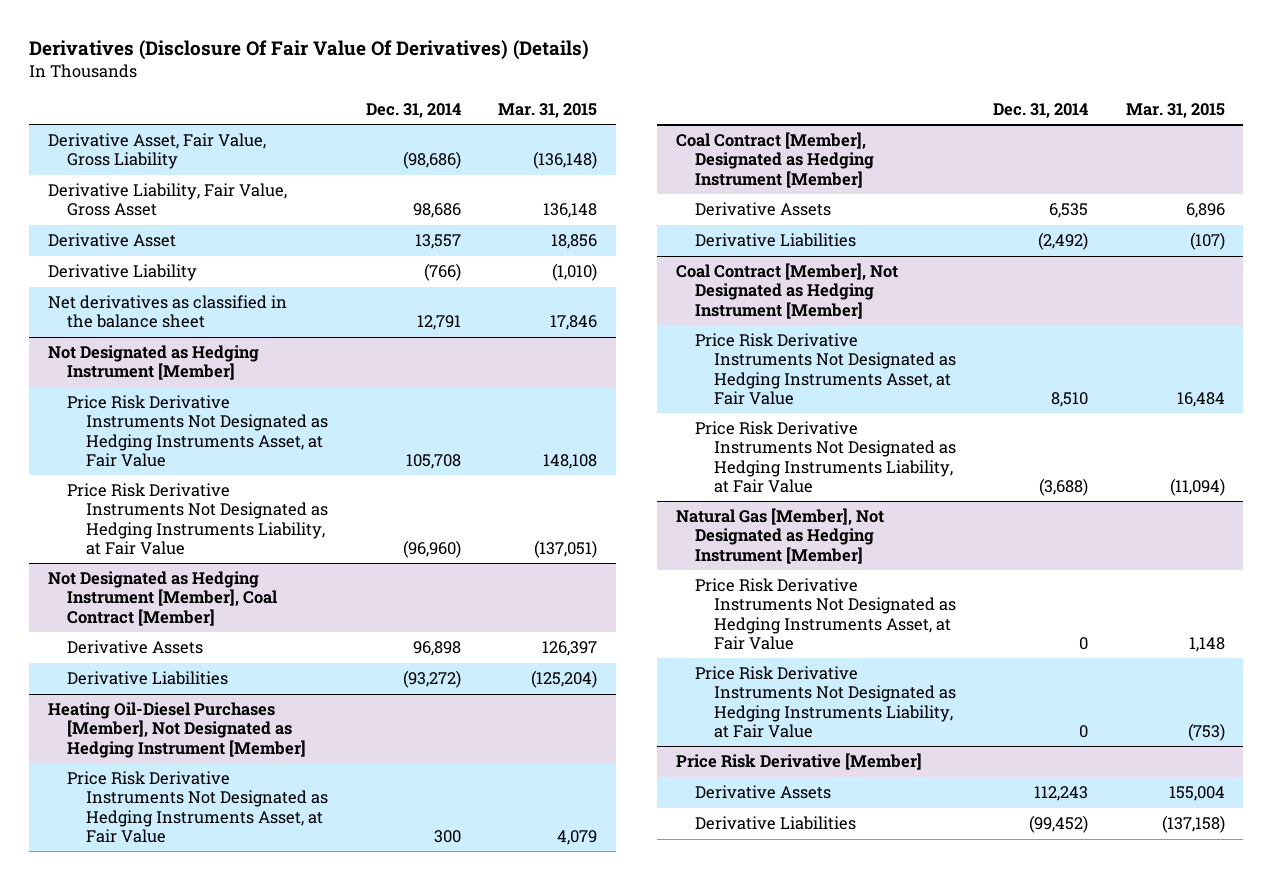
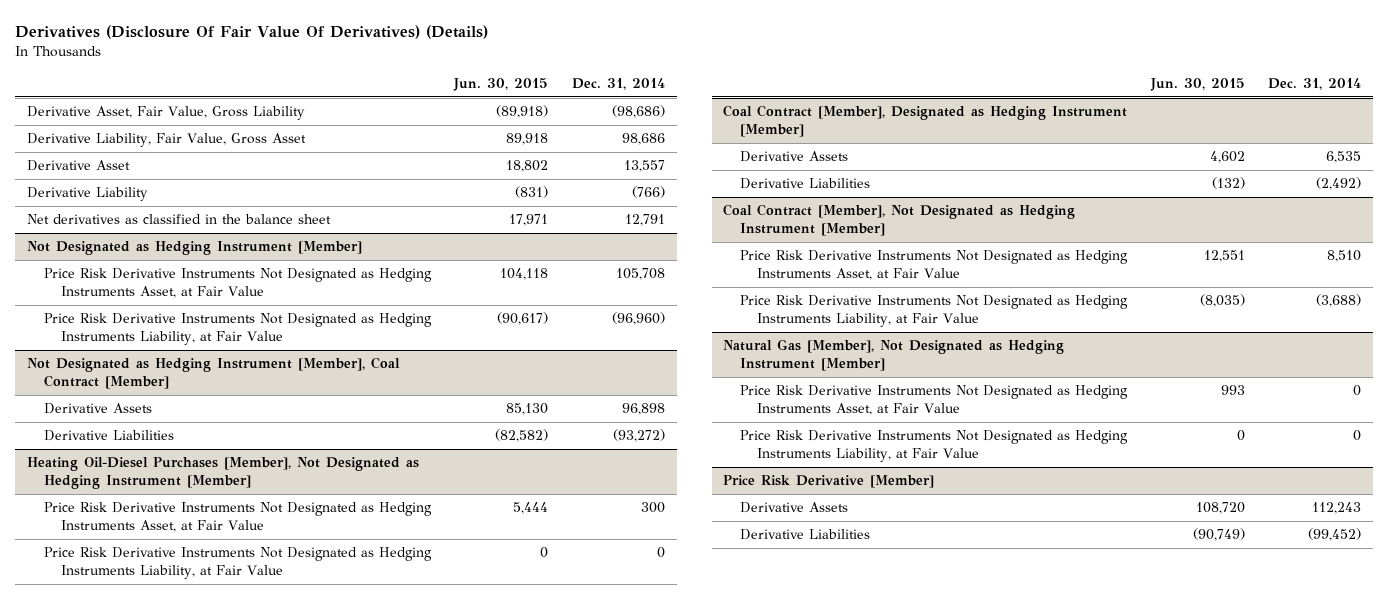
- | Dec. 31, 2014 | Mar. 31, 2015
+ | Jun. 30, 2015 | Dec. 31, 2014
@ Heating Oil-Diesel Purchases [Member], Not Designated as Hedging Instrument [Member]
+ Price Risk Derivative Instruments Not Designated as Hedging Instruments Liability, at Fair Value | 0 | 0

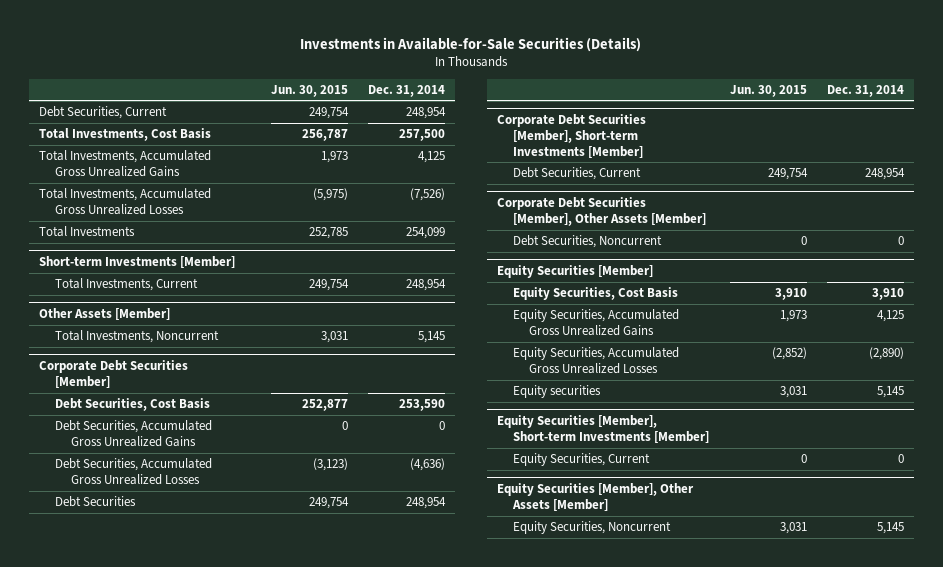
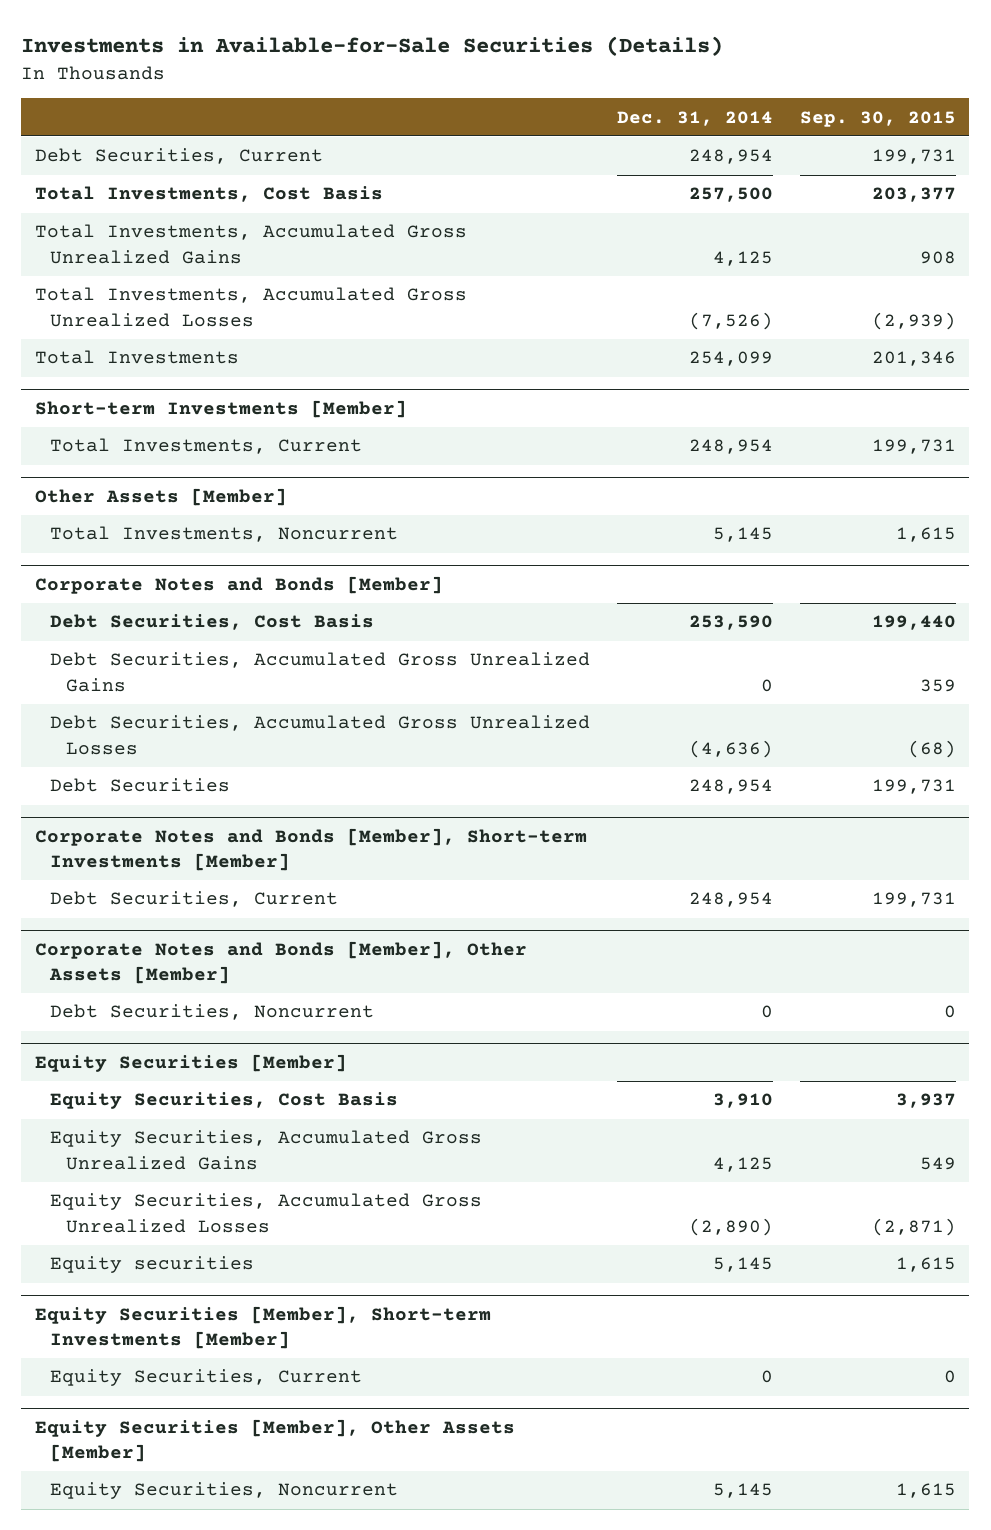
- | Jun. 30, 2015 | Dec. 31, 2014
+ | Dec. 31, 2014 | Sep. 30, 2015
- Corporate Debt Securities [Member]
+ Corporate Notes and Bonds [Member]
- Corporate Debt Securities [Member], Short-term Investments [Member]
+ Corporate Notes and Bonds [Member], Short-term Investments [Member]
- Corporate Debt Securities [Member], Other Assets [Member]
+ Corporate Notes and Bonds [Member], Other Assets [Member]

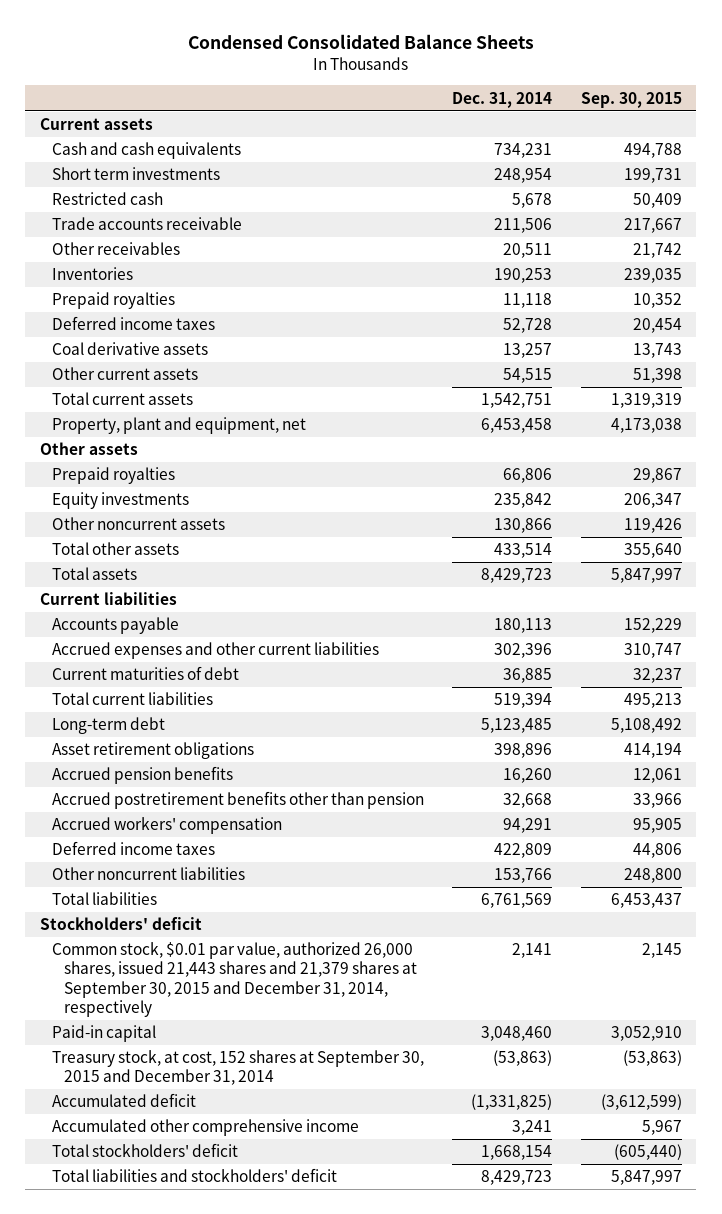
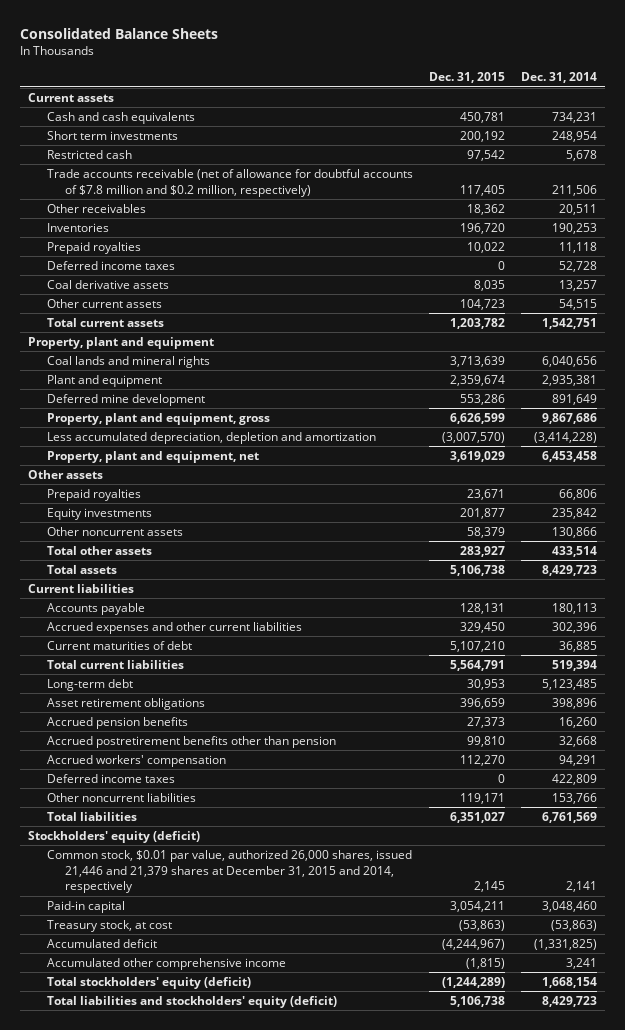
- Condensed Consolidated Balance Sheets
+ Consolidated Balance Sheets
- | Dec. 31, 2014 | Sep. 30, 2015
+ | Dec. 31, 2015 | Dec. 31, 2014
- Trade accounts receivable | 211,506 | 217,667
+ Trade accounts receivable (net of allowance for doubtful accounts of $7.8 million and $0.2 million, respectively) | 117,405 | 211,506
+ Property, plant and equipment
+ Coal lands and mineral rights | 3,713,639 | 6,040,656
+ Plant and equipment | 2,359,674 | 2,935,381
+ Deferred mine development | 553,286 | 891,649
+ Property, plant and equipment, gross | 6,626,599 | 9,867,686
+ Less accumulated depreciation, depletion and amortization | (3,007,570) | (3,414,228)
- Stockholders' deficit
- Common stock, $0.01 par value, authorized 26,000 shares, issued 21,443 shares and 21,379 shares at September 30, 2015 and December 31, 2014, respectively | 2,141 | 2,145
+ Stockholders' equity (deficit)
+ Common stock, $0.01 par value, authorized 26,000 shares, issued 21,446 and 21,379 shares at December 31, 2015 and 2014, respectively | 2,145 | 2,141
- Treasury stock, at cost, 152 shares at September 30, 2015 and December 31, 2014 | (53,863) | (53,863)
+ Treasury stock, at cost | (53,863) | (53,863)
- Total stockholders' deficit | 1,668,154 | (605,440)
- Total liabilities and stockholders' deficit | 8,429,723 | 5,847,997
+ Total stockholders' equity (deficit) | (1,244,289) | 1,668,154
+ Total liabilities and stockholders' equity (deficit) | 5,106,738 | 8,429,723

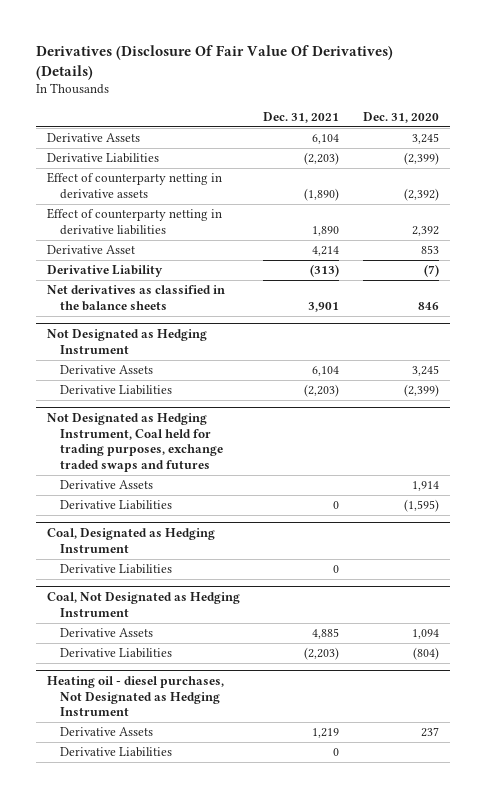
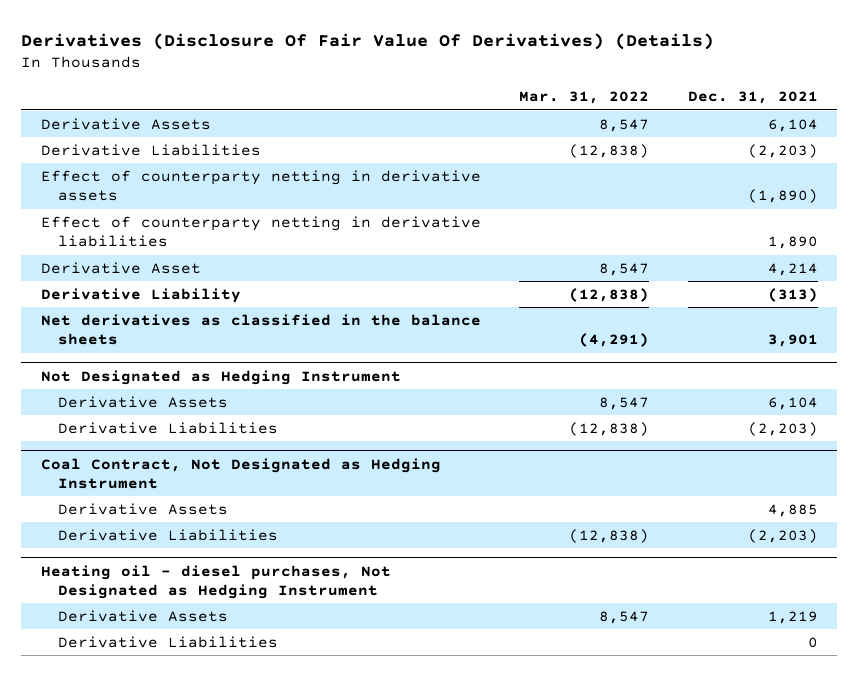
- | Dec. 31, 2021 | Dec. 31, 2020
+ | Mar. 31, 2022 | Dec. 31, 2021
- Not Designated as Hedging Instrument, Coal held for trading purposes, exchange traded swaps and futures
- Derivative Assets | | 1,914
- Derivative Liabilities | 0 | (1,595)
- Coal, Designated as Hedging Instrument
- Derivative Liabilities | 0 |
- Coal, Not Designated as Hedging Instrument
+ Coal Contract, Not Designated as Hedging Instrument

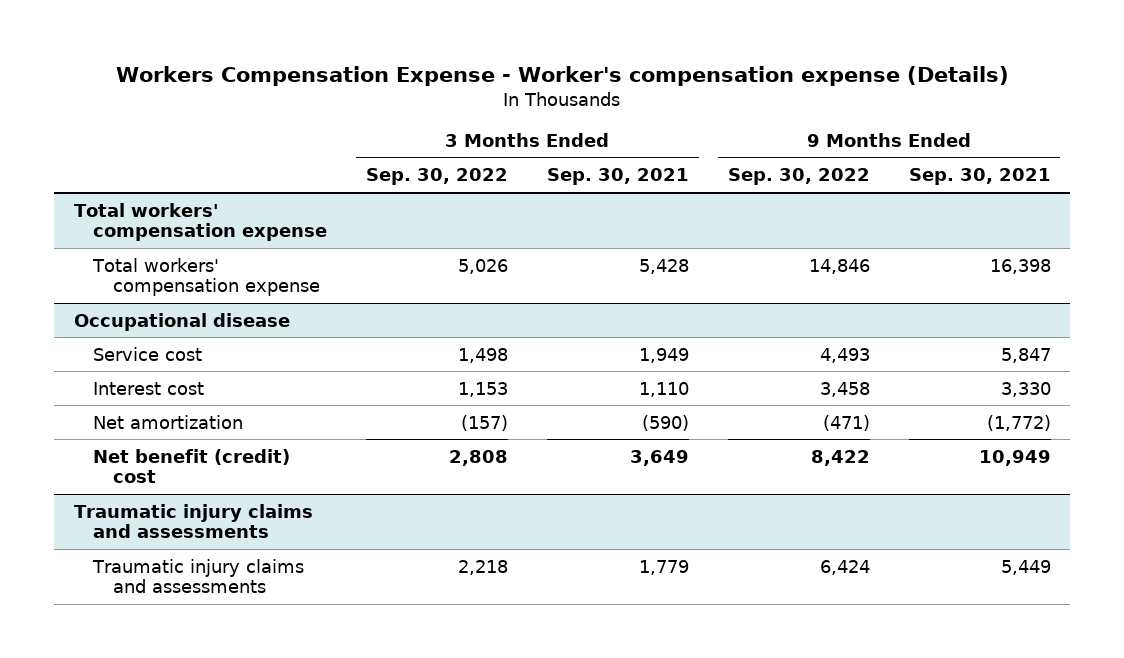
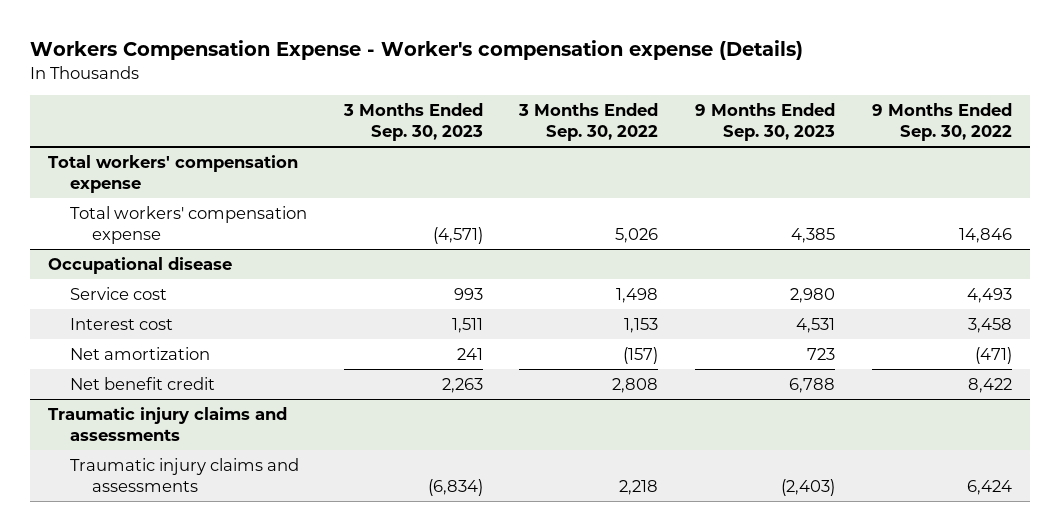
- | 3 Months Ended Sep. 30, 2022 | 3 Months Ended Sep. 30, 2021 | 9 Months Ended Sep. 30, 2022 | 9 Months Ended Sep. 30, 2021
+ | 3 Months Ended Sep. 30, 2023 | 3 Months Ended Sep. 30, 2022 | 9 Months Ended Sep. 30, 2023 | 9 Months Ended Sep. 30, 2022
@ Occupational disease
- Net benefit (credit) cost | 2,808 | 3,649 | 8,422 | 10,949
+ Net benefit credit | 2,263 | 2,808 | 6,788 | 8,422

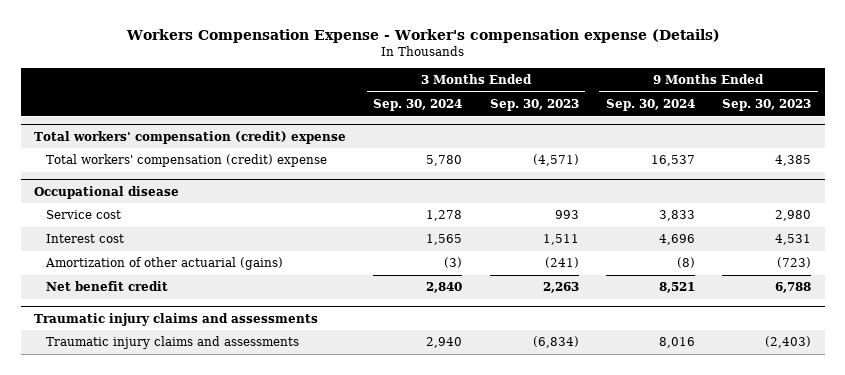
- | 3 Months Ended Sep. 30, 2023 | 3 Months Ended Sep. 30, 2022 | 9 Months Ended Sep. 30, 2023 | 9 Months Ended Sep. 30, 2022
+ | 3 Months Ended Sep. 30, 2024 | 3 Months Ended Sep. 30, 2023 | 9 Months Ended Sep. 30, 2024 | 9 Months Ended Sep. 30, 2023
- Total workers' compensation expense
- Total workers' compensation expense | (4,571) | 5,026 | 4,385 | 14,846
+ Total workers' compensation (credit) expense
+ Total workers' compensation (credit) expense | 5,780 | (4,571) | 16,537 | 4,385
@ Occupational disease
- Net amortization | 241 | (157) | 723 | (471)
+ Amortization of other actuarial (gains) | (3) | (241) | (8) | (723)

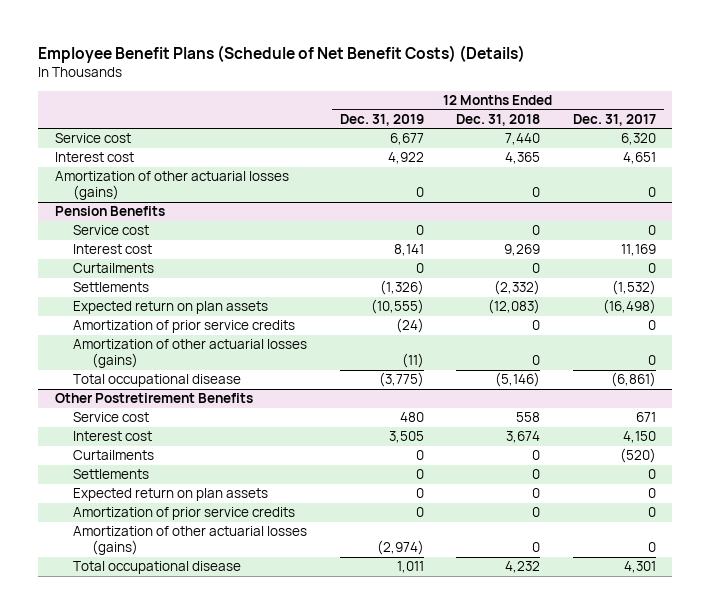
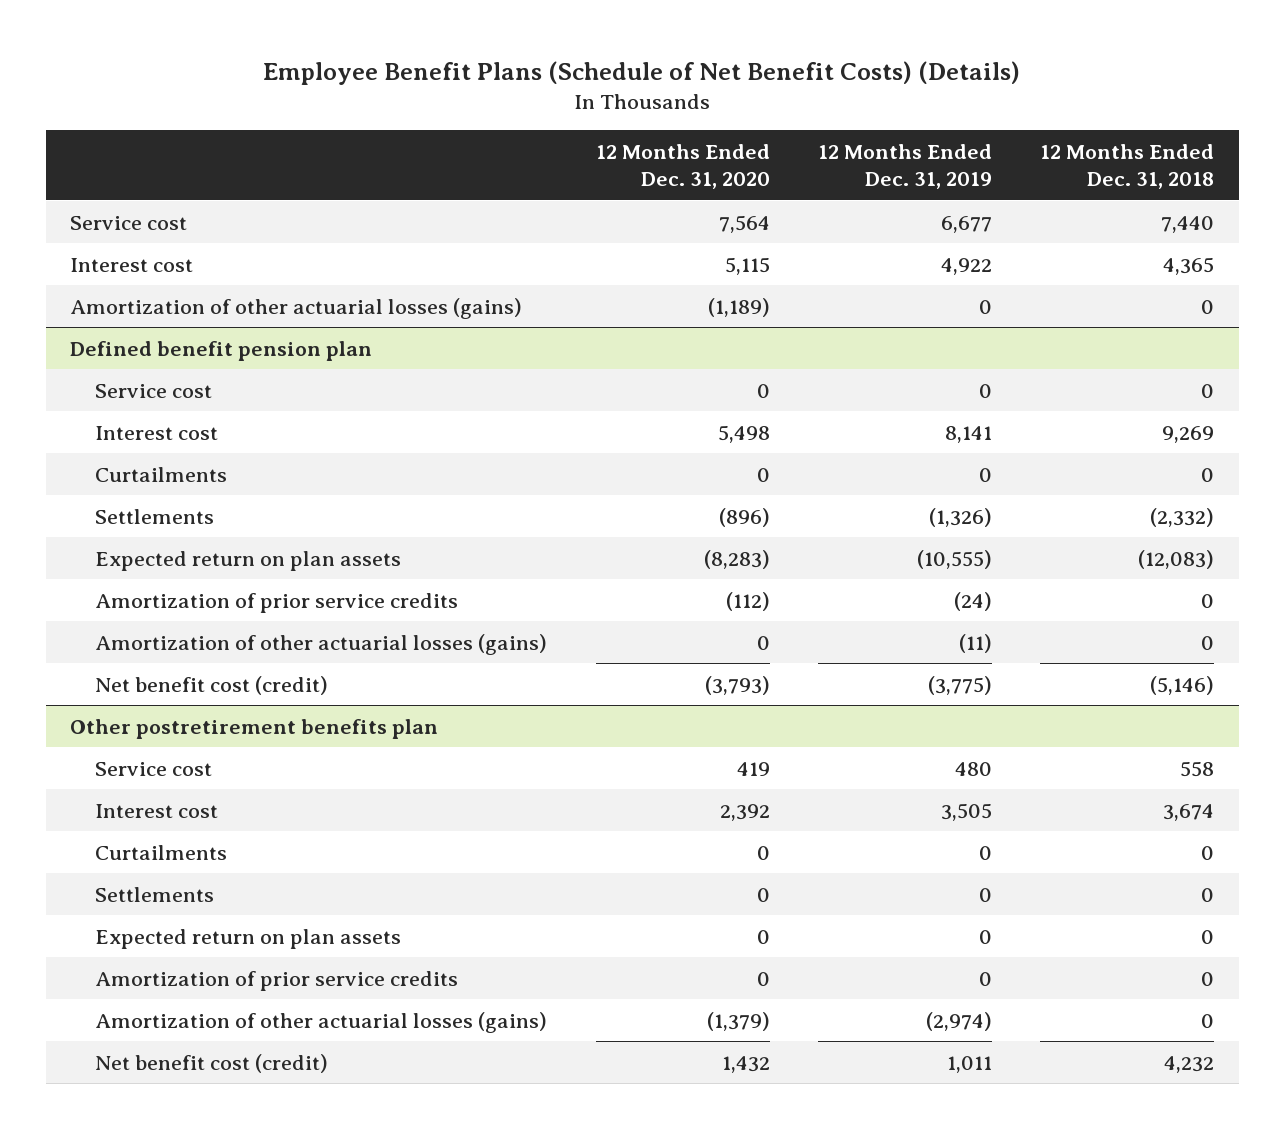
- | 12 Months Ended Dec. 31, 2019 | 12 Months Ended Dec. 31, 2018 | 12 Months Ended Dec. 31, 2017
+ | 12 Months Ended Dec. 31, 2020 | 12 Months Ended Dec. 31, 2019 | 12 Months Ended Dec. 31, 2018
- Pension Benefits
+ Defined benefit pension plan
- Total occupational disease | (3,775) | (5,146) | (6,861)
- Other Postretirement Benefits
+ Net benefit cost (credit) | (3,793) | (3,775) | (5,146)
+ Other postretirement benefits plan
- Total occupational disease | 1,011 | 4,232 | 4,301
+ Net benefit cost (credit) | 1,432 | 1,011 | 4,232

